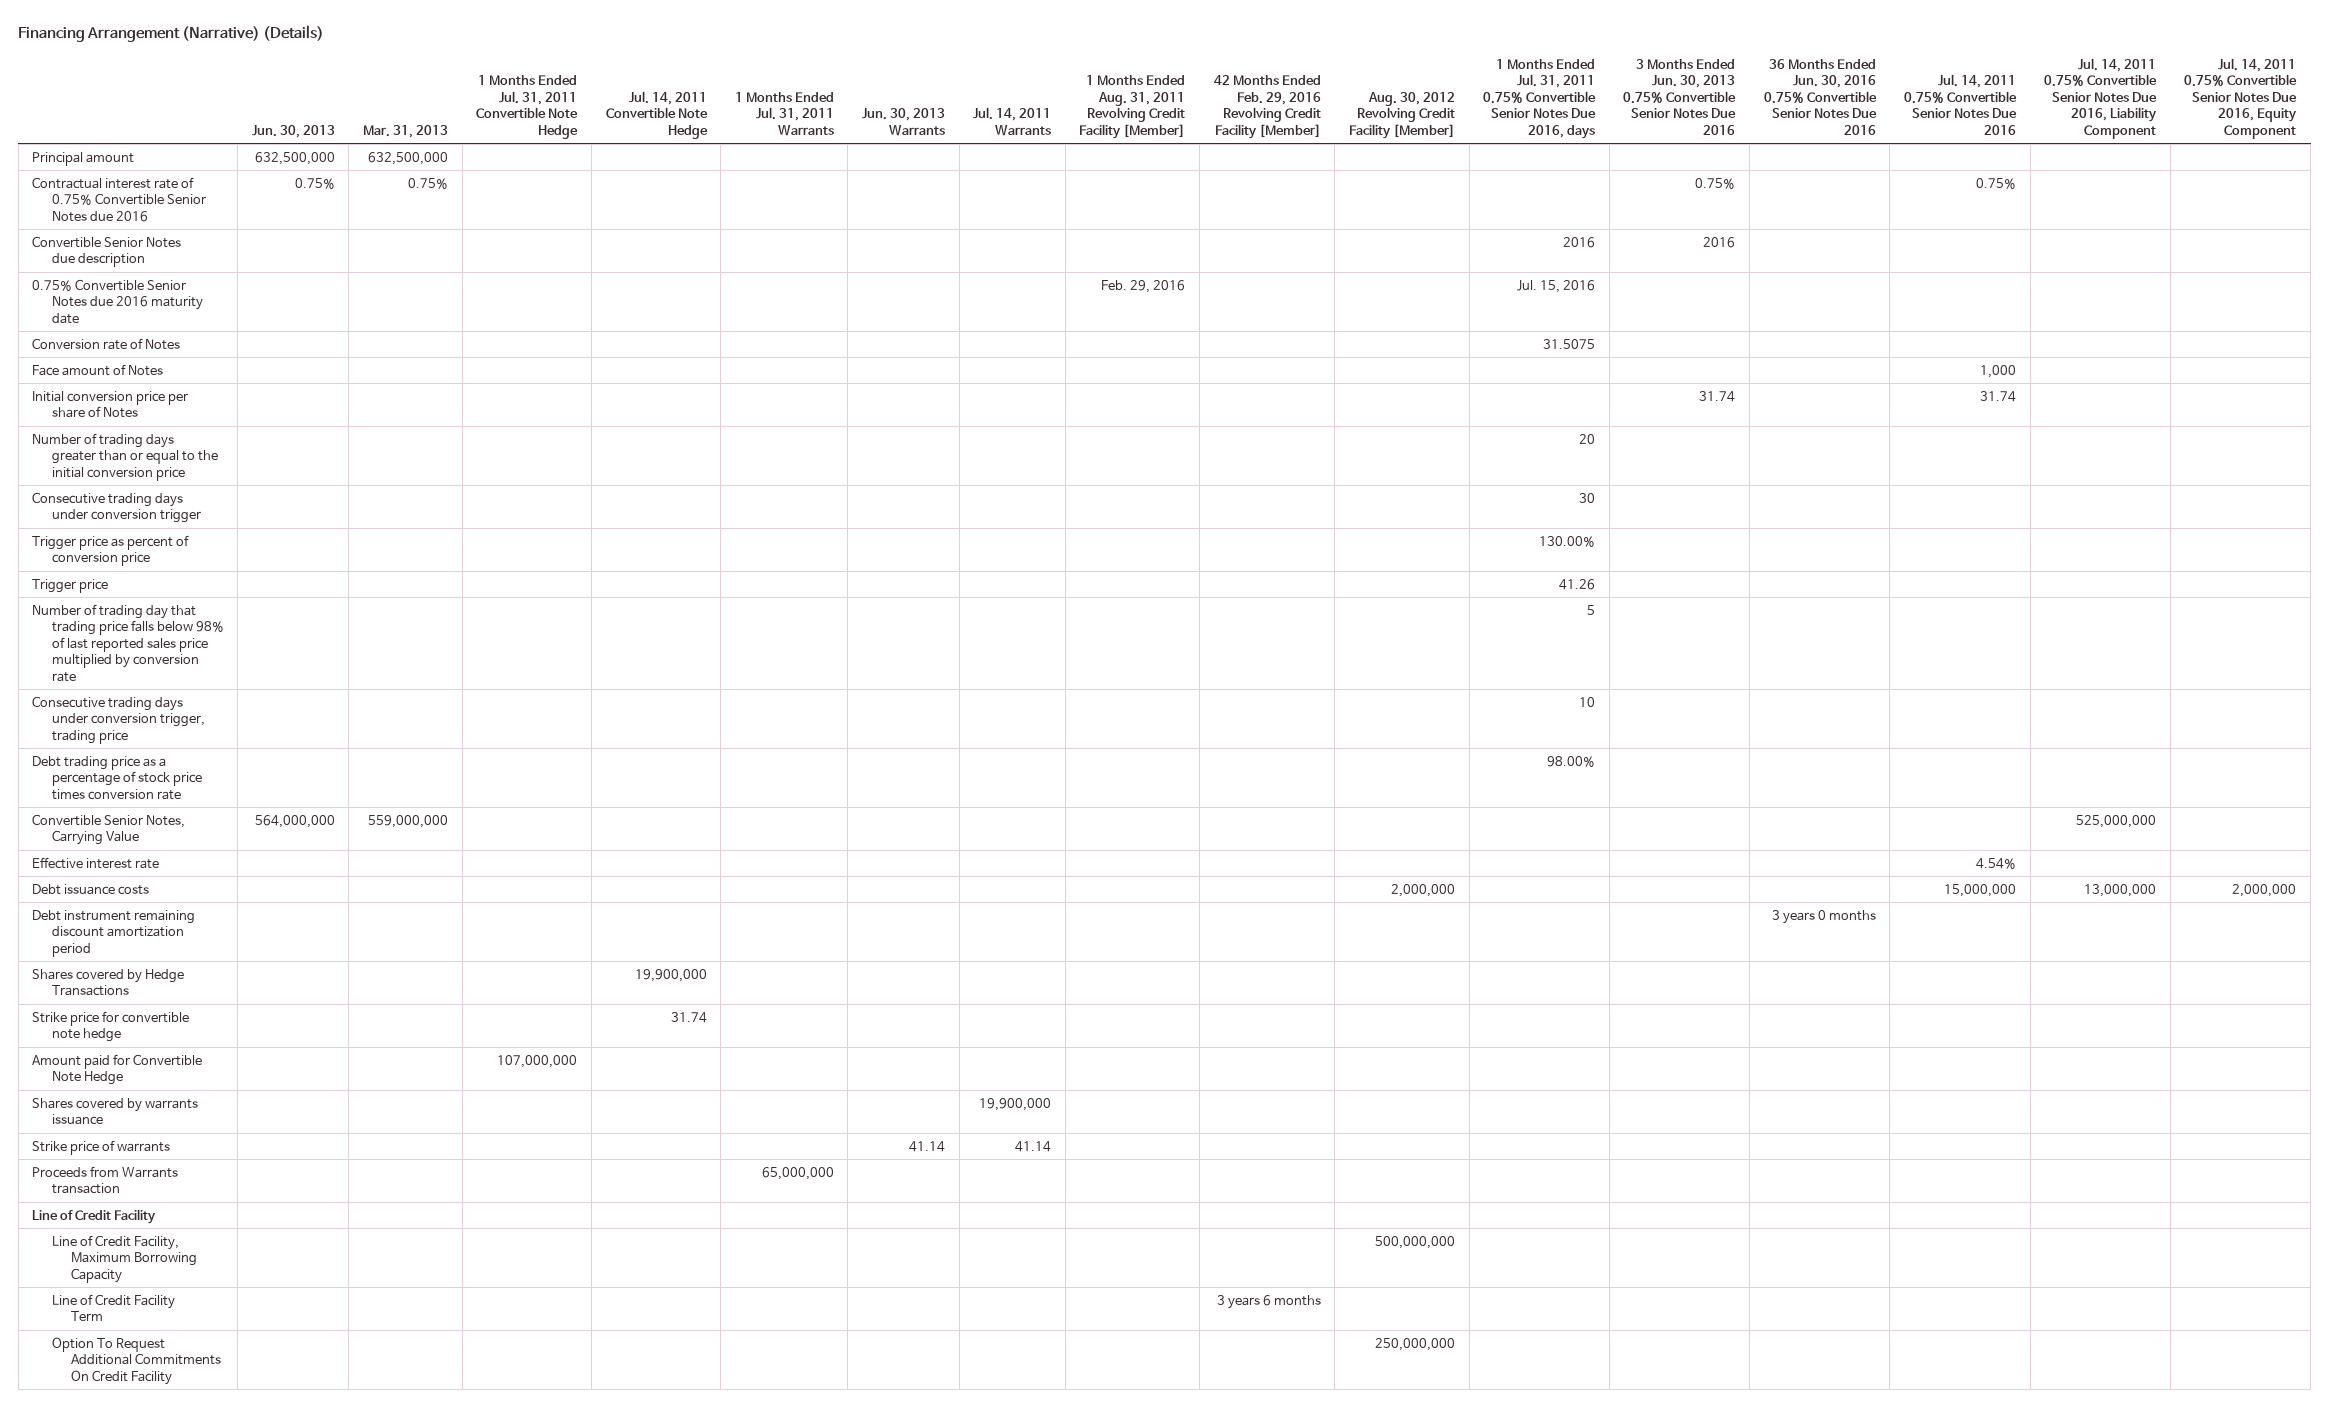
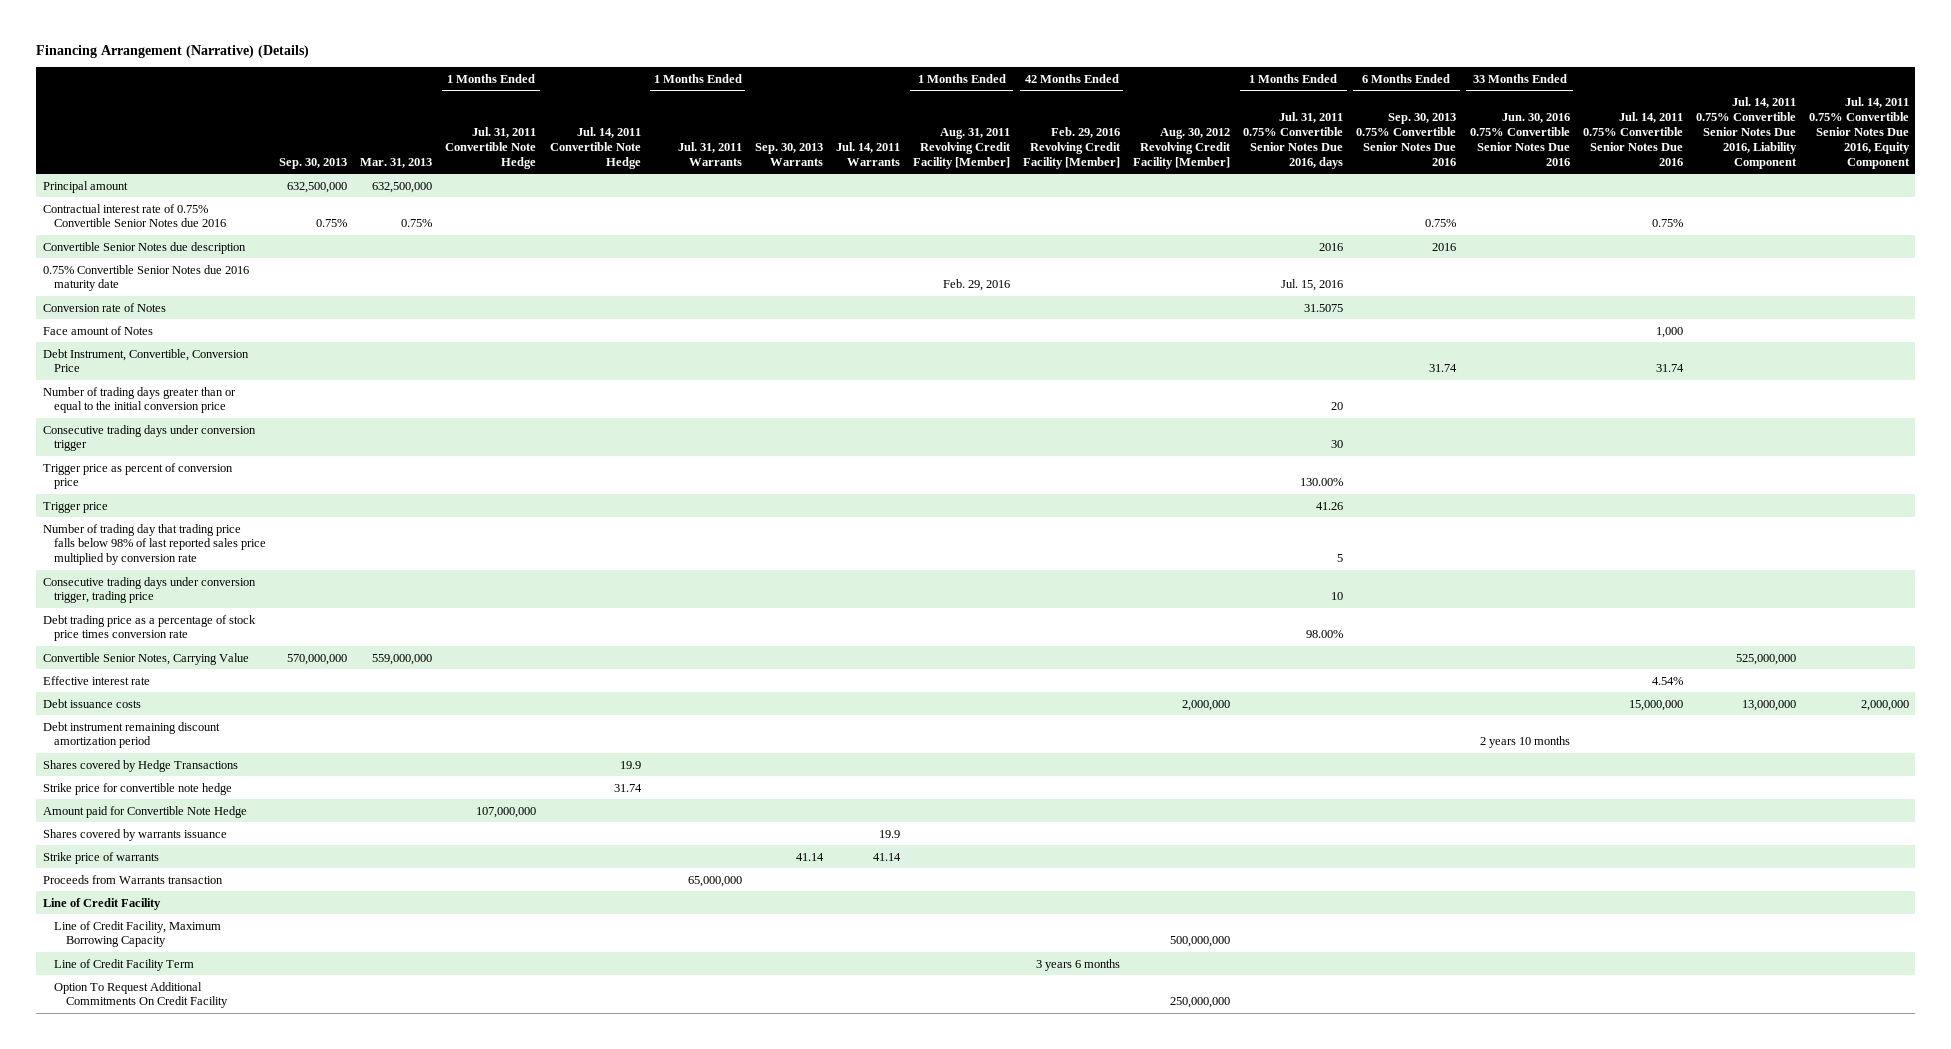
- | Jun. 30, 2013 | Mar. 31, 2013 | 1 Months Ended Jul. 31, 2011 Convertible Note Hedge | Jul. 14, 2011 Convertible Note Hedge | 1 Months Ended Jul. 31, 2011 Warrants | Jun. 30, 2013 Warrants | Jul. 14, 2011 Warrants | 1 Months Ended Aug. 31, 2011 Revolving Credit Facility [Member] | 42 Months Ended Feb. 29, 2016 Revolving Credit Facility [Member] | Aug. 30, 2012 Revolving Credit Facility [Member] | 1 Months Ended Jul. 31, 2011 0.75% Convertible Senior Notes Due 2016, days | 3 Months Ended Jun. 30, 2013 0.75% Convertible Senior Notes Due 2016 | 36 Months Ended Jun. 30, 2016 0.75% Convertible Senior Notes Due 2016 | Jul. 14, 2011 0.75% Convertible Senior Notes Due 2016 | Jul. 14, 2011 0.75% Convertible Senior Notes Due 2016, Liability Component | Jul. 14, 2011 0.75% Convertible Senior Notes Due 2016, Equity Component
+ | Sep. 30, 2013 | Mar. 31, 2013 | 1 Months Ended Jul. 31, 2011 Convertible Note Hedge | Jul. 14, 2011 Convertible Note Hedge | 1 Months Ended Jul. 31, 2011 Warrants | Sep. 30, 2013 Warrants | Jul. 14, 2011 Warrants | 1 Months Ended Aug. 31, 2011 Revolving Credit Facility [Member] | 42 Months Ended Feb. 29, 2016 Revolving Credit Facility [Member] | Aug. 30, 2012 Revolving Credit Facility [Member] | 1 Months Ended Jul. 31, 2011 0.75% Convertible Senior Notes Due 2016, days | 6 Months Ended Sep. 30, 2013 0.75% Convertible Senior Notes Due 2016 | 33 Months Ended Jun. 30, 2016 0.75% Convertible Senior Notes Due 2016 | Jul. 14, 2011 0.75% Convertible Senior Notes Due 2016 | Jul. 14, 2011 0.75% Convertible Senior Notes Due 2016, Liability Component | Jul. 14, 2011 0.75% Convertible Senior Notes Due 2016, Equity Component
- Initial conversion price per share of Notes | | | | | | | | | | | | 31.74 | | 31.74 | |
+ Debt Instrument, Convertible, Conversion Price | | | | | | | | | | | | 31.74 | | 31.74 | |
- Shares covered by Hedge Transactions | | | | 19,900,000 | | | | | | | | | | | |
+ Shares covered by Hedge Transactions | | | | 19.9 | | | | | | | | | | | |
- Shares covered by warrants issuance | | | | | | | 19,900,000 | | | | | | | | |
+ Shares covered by warrants issuance | | | | | | | 19.9 | | | | | | | | |

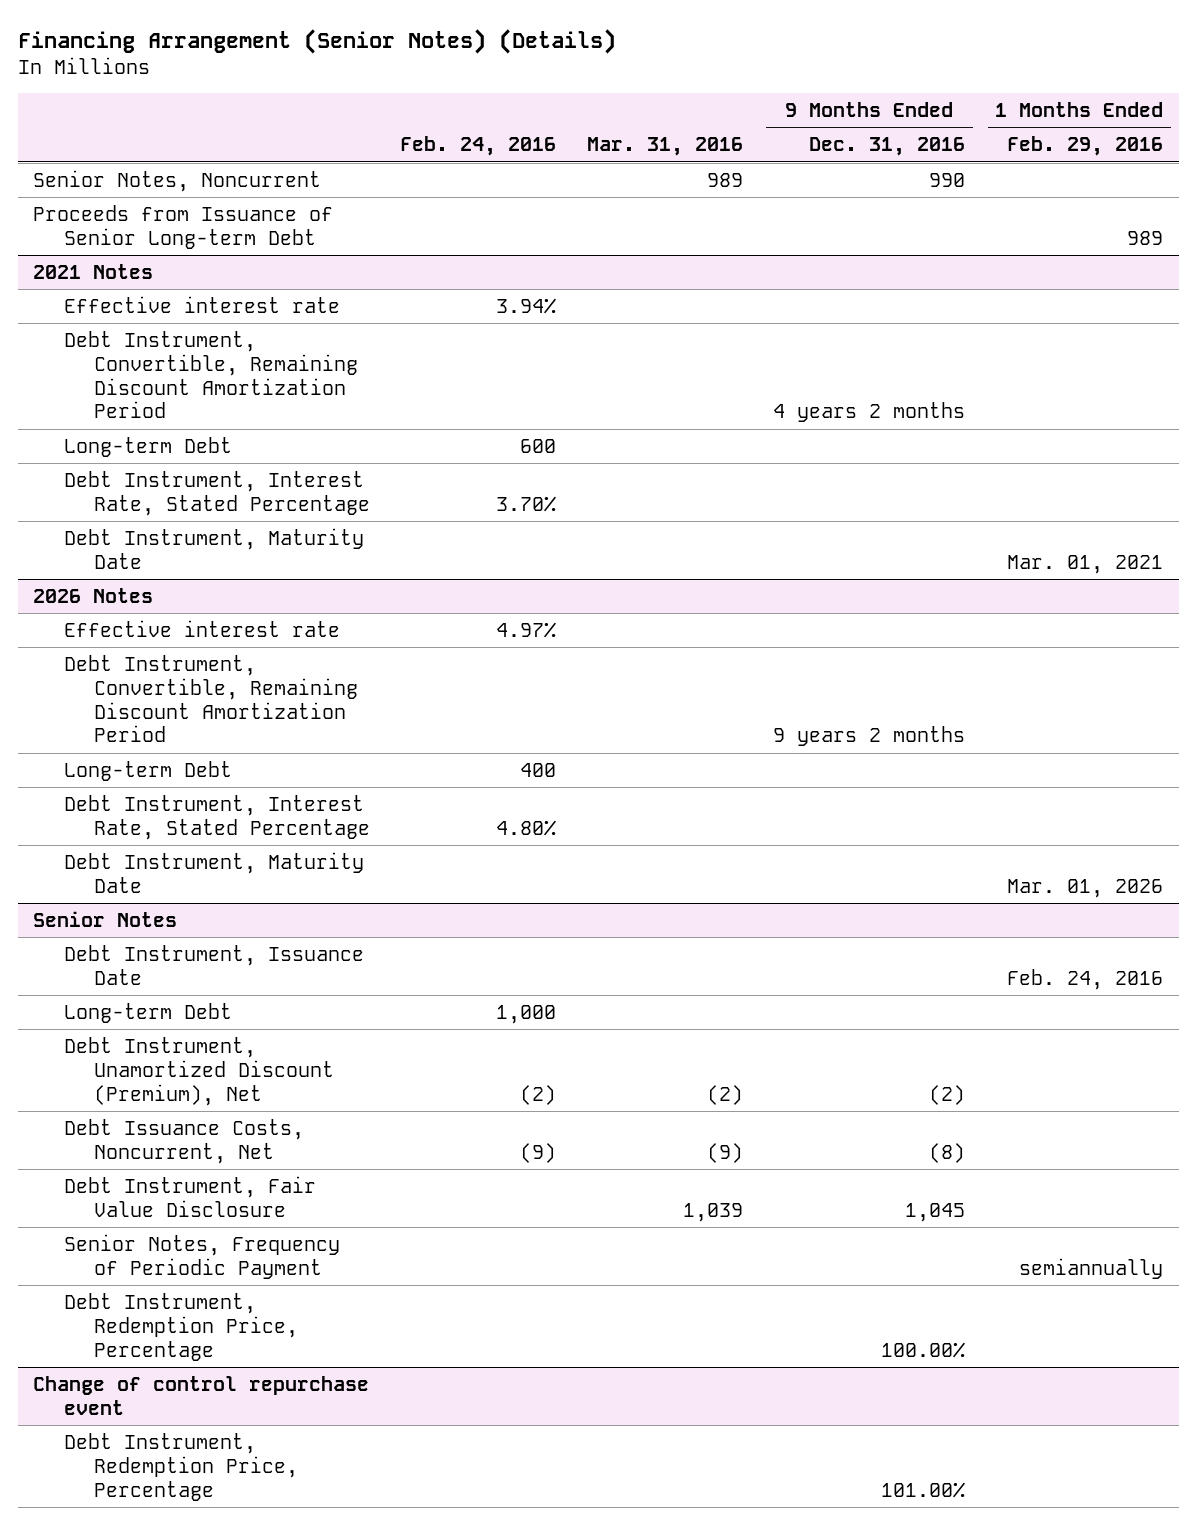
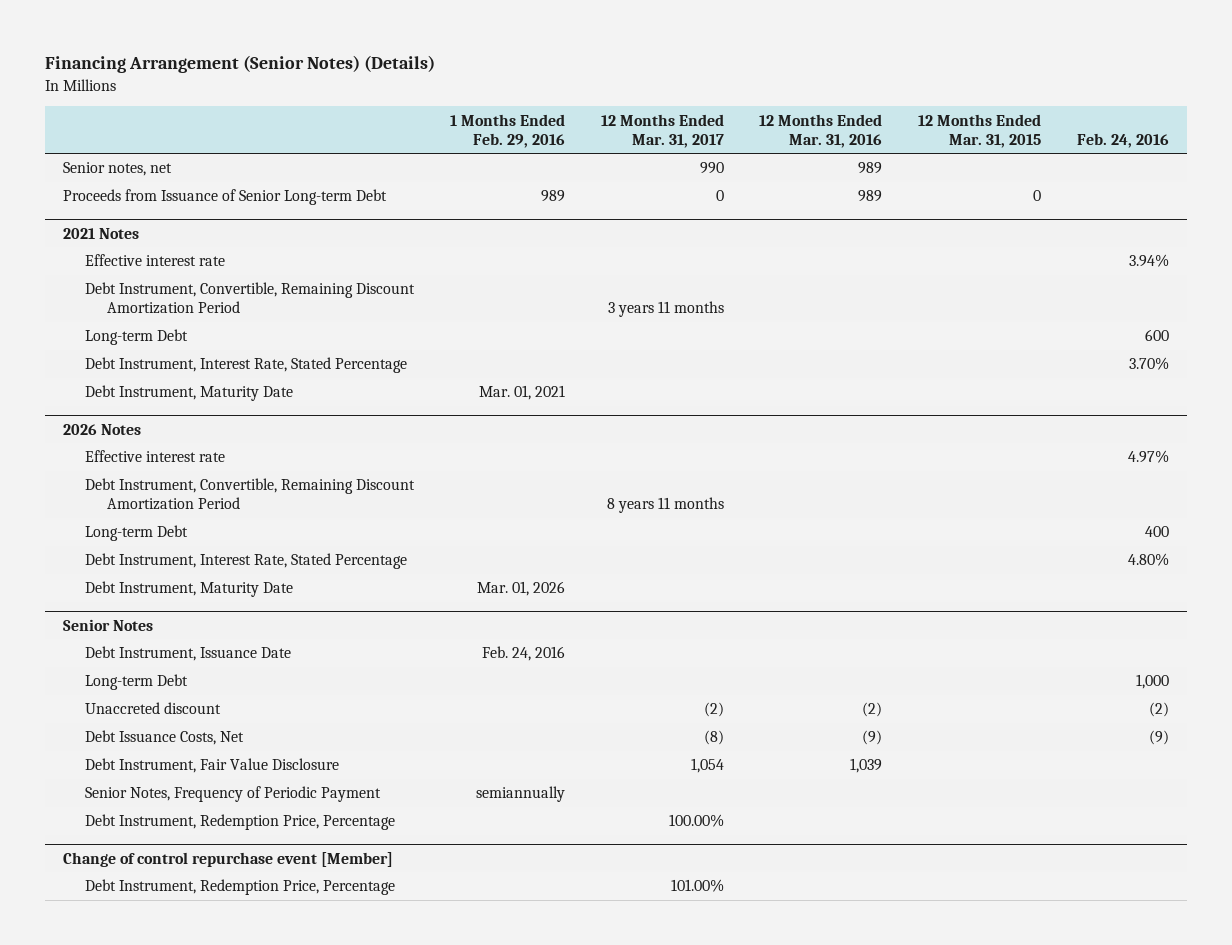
- | Feb. 24, 2016 | Mar. 31, 2016 | 9 Months Ended Dec. 31, 2016 | 1 Months Ended Feb. 29, 2016
+ | 1 Months Ended Feb. 29, 2016 | 12 Months Ended Mar. 31, 2017 | 12 Months Ended Mar. 31, 2016 | 12 Months Ended Mar. 31, 2015 | Feb. 24, 2016
- Senior Notes, Noncurrent | | 989 | 990 |
+ Senior notes, net | | 990 | 989 | |
@ Senior Notes
- Debt Instrument, Unamortized Discount (Premium), Net | (2) | (2) | (2) |
- Debt Issuance Costs, Noncurrent, Net | (9) | (9) | (8) |
+ Unaccreted discount | | (2) | (2) | | (2)
+ Debt Issuance Costs, Net | | (8) | (9) | | (9)
- Change of control repurchase event
+ Change of control repurchase event [Member]

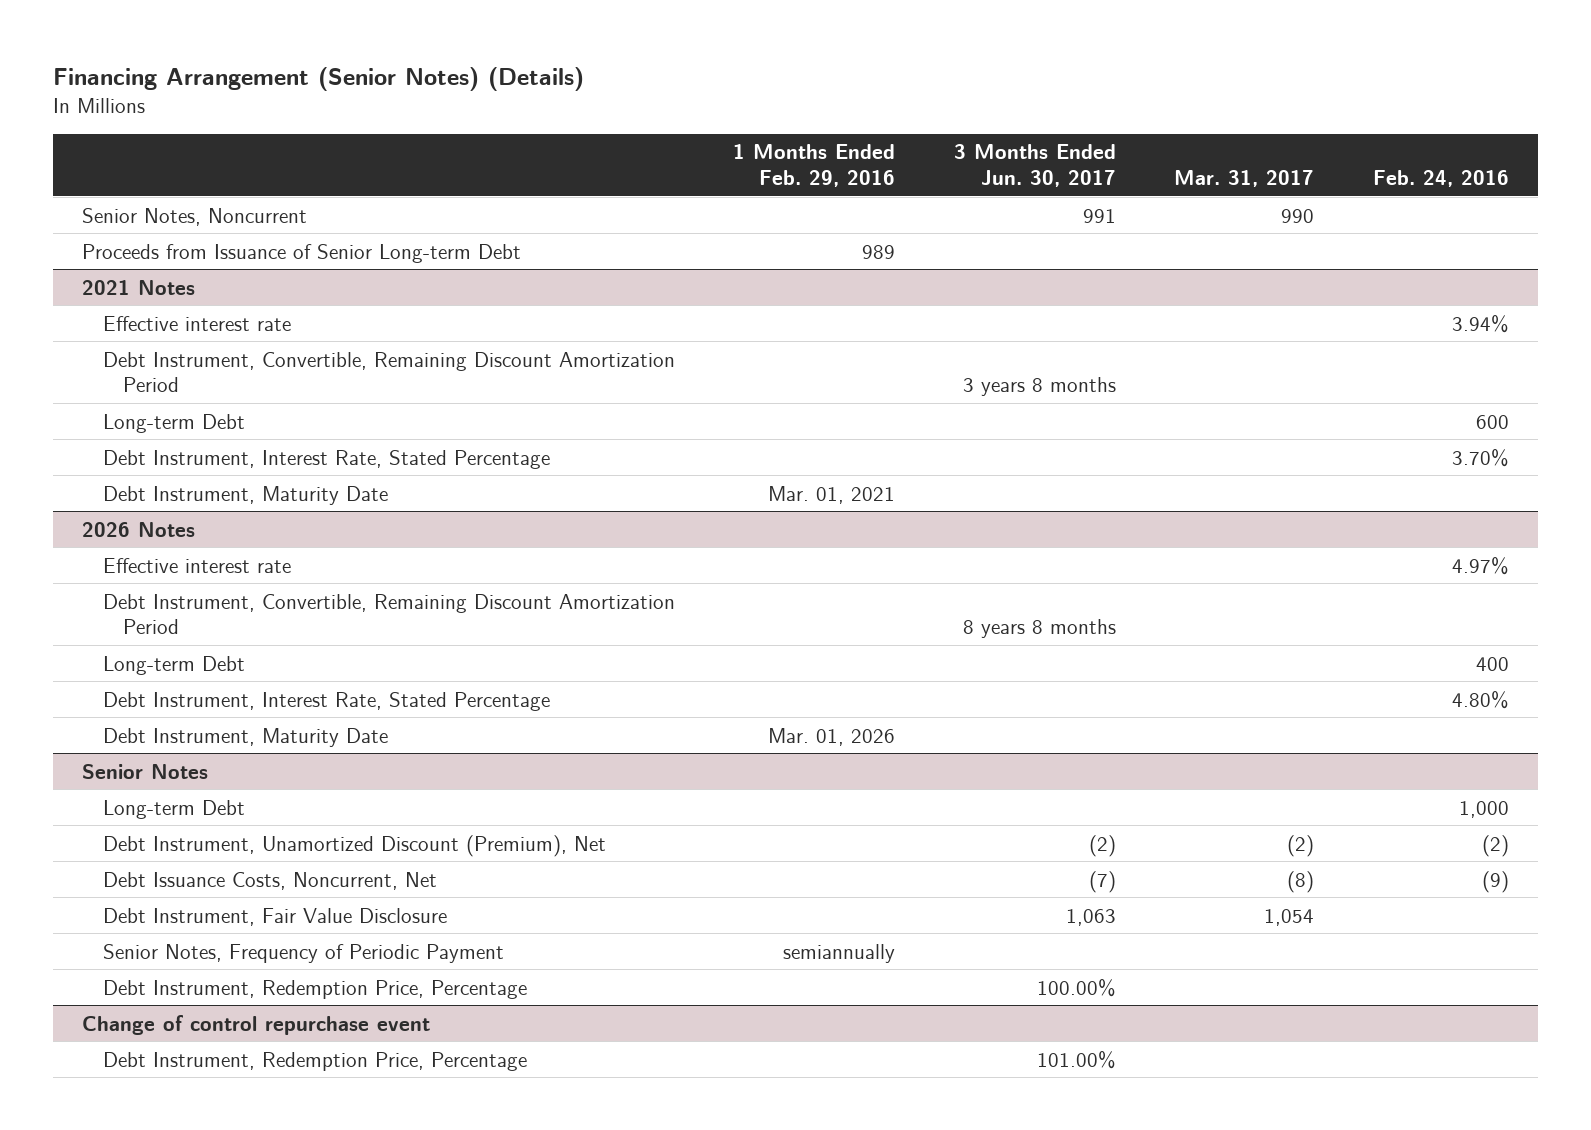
- | 1 Months Ended Feb. 29, 2016 | 12 Months Ended Mar. 31, 2017 | 12 Months Ended Mar. 31, 2016 | 12 Months Ended Mar. 31, 2015 | Feb. 24, 2016
+ | 1 Months Ended Feb. 29, 2016 | 3 Months Ended Jun. 30, 2017 | Mar. 31, 2017 | Feb. 24, 2016
- Senior notes, net | | 990 | 989 | |
+ Senior Notes, Noncurrent | | 991 | 990 |
@ Senior Notes
- Debt Instrument, Issuance Date | Feb. 24, 2016 | | | |
- Unaccreted discount | | (2) | (2) | | (2)
- Debt Issuance Costs, Net | | (8) | (9) | | (9)
+ Debt Instrument, Unamortized Discount (Premium), Net | | (2) | (2) | (2)
+ Debt Issuance Costs, Noncurrent, Net | | (7) | (8) | (9)
- Change of control repurchase event [Member]
+ Change of control repurchase event

